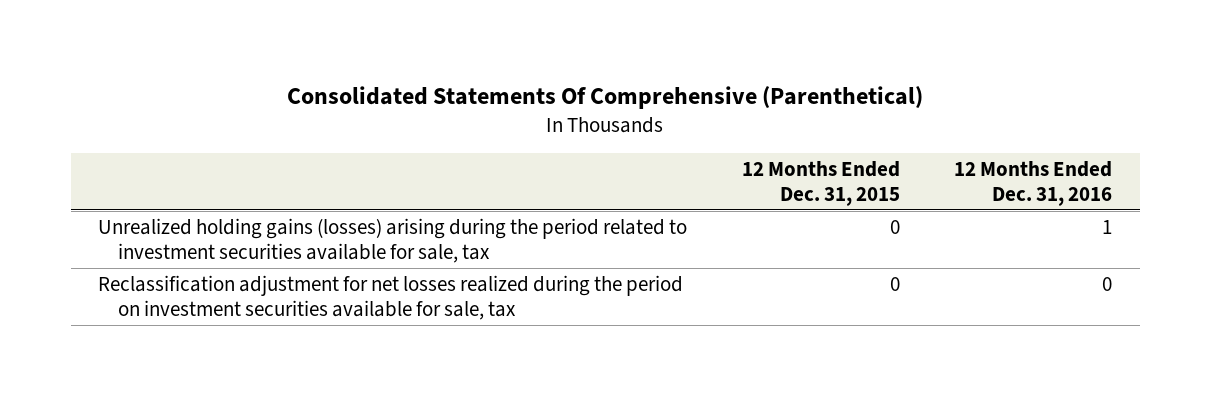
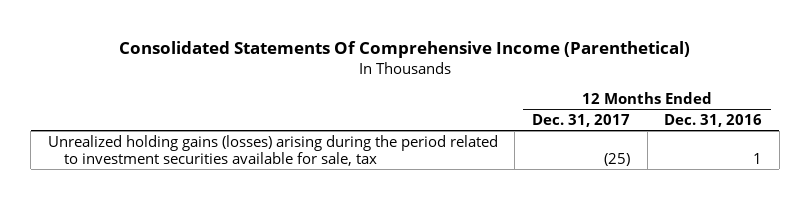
- Consolidated Statements Of Comprehensive (Parenthetical)
+ Consolidated Statements Of Comprehensive Income (Parenthetical)
- | 12 Months Ended Dec. 31, 2015 | 12 Months Ended Dec. 31, 2016
+ | 12 Months Ended Dec. 31, 2017 | 12 Months Ended Dec. 31, 2016
- Reclassification adjustment for net losses realized during the period on investment securities available for sale, tax | 0 | 0

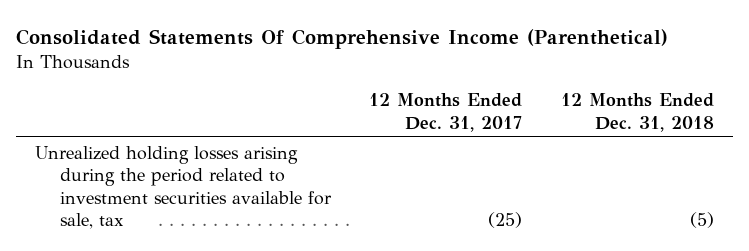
- | 12 Months Ended Dec. 31, 2017 | 12 Months Ended Dec. 31, 2016
+ | 12 Months Ended Dec. 31, 2017 | 12 Months Ended Dec. 31, 2018
- Unrealized holding gains (losses) arising during the period related to investment securities available for sale, tax | (25) | 1
+ Unrealized holding losses arising during the period related to investment securities available for sale, tax | (25) | (5)

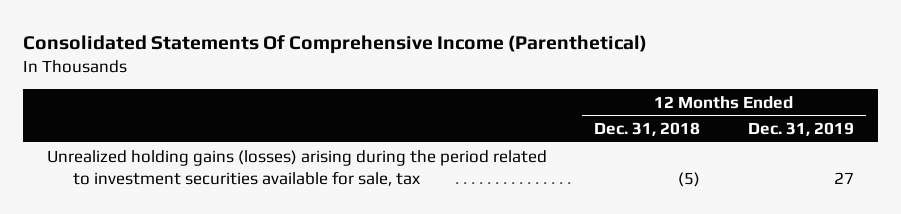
- | 12 Months Ended Dec. 31, 2017 | 12 Months Ended Dec. 31, 2018
+ | 12 Months Ended Dec. 31, 2018 | 12 Months Ended Dec. 31, 2019
- Unrealized holding losses arising during the period related to investment securities available for sale, tax | (25) | (5)
+ Unrealized holding gains (losses) arising during the period related to investment securities available for sale, tax | (5) | 27

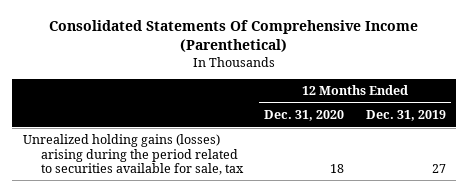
- | 12 Months Ended Dec. 31, 2018 | 12 Months Ended Dec. 31, 2019
+ | 12 Months Ended Dec. 31, 2020 | 12 Months Ended Dec. 31, 2019
- Unrealized holding gains (losses) arising during the period related to investment securities available for sale, tax | (5) | 27
+ Unrealized holding gains (losses) arising during the period related to securities available for sale, tax | 18 | 27

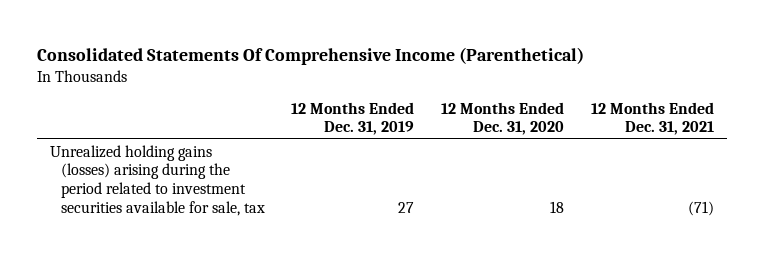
- | 12 Months Ended Dec. 31, 2020 | 12 Months Ended Dec. 31, 2019
+ | 12 Months Ended Dec. 31, 2019 | 12 Months Ended Dec. 31, 2020 | 12 Months Ended Dec. 31, 2021
- Unrealized holding gains (losses) arising during the period related to securities available for sale, tax | 18 | 27
+ Unrealized holding gains (losses) arising during the period related to investment securities available for sale, tax | 27 | 18 | (71)

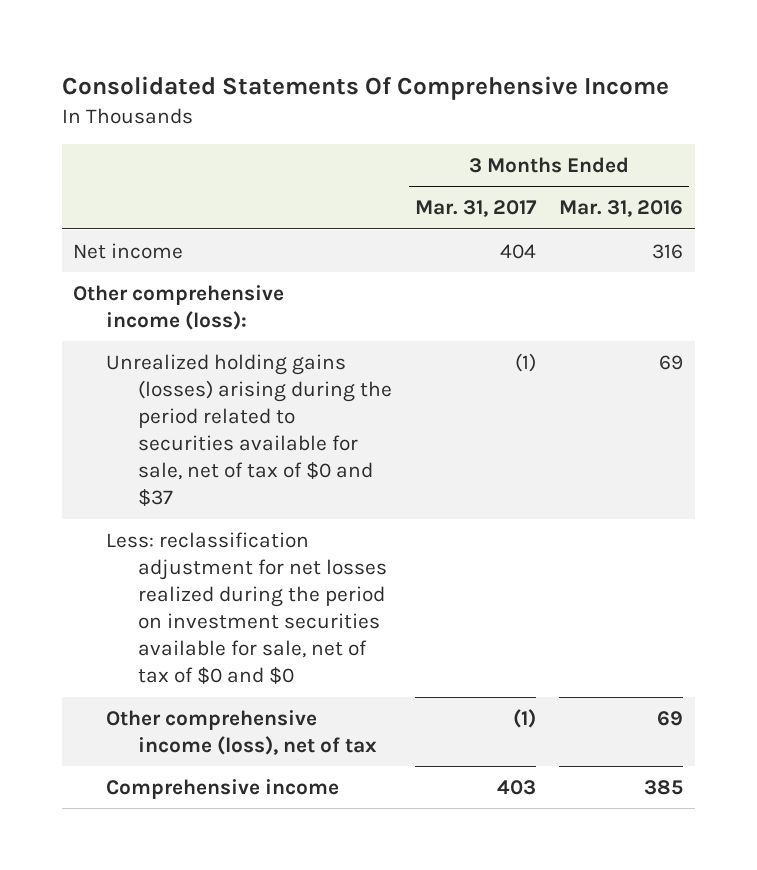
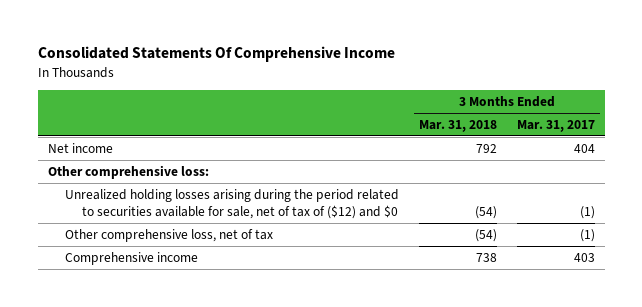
- | 3 Months Ended Mar. 31, 2017 | 3 Months Ended Mar. 31, 2016
+ | 3 Months Ended Mar. 31, 2018 | 3 Months Ended Mar. 31, 2017
- Other comprehensive income (loss):
- Unrealized holding gains (losses) arising during the period related to securities available for sale, net of tax of $0 and $37 | (1) | 69
- Less: reclassification adjustment for net losses realized during the period on investment securities available for sale, net of tax of $0 and $0
- Other comprehensive income (loss), net of tax | (1) | 69
+ Other comprehensive loss:
+ Unrealized holding losses arising during the period related to securities available for sale, net of tax of ($12) and $0 | (54) | (1)
+ Other comprehensive loss, net of tax | (54) | (1)

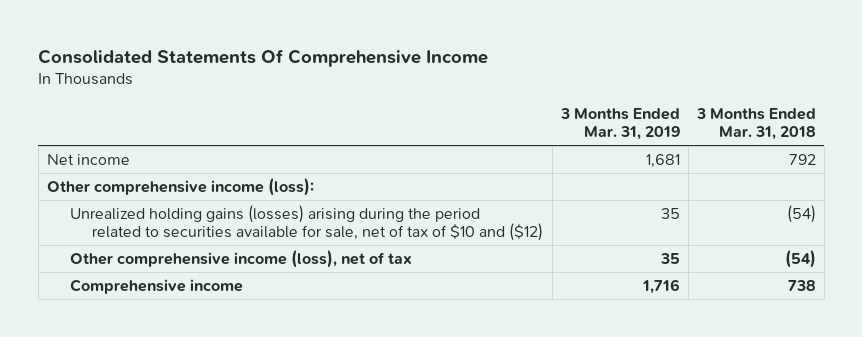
- | 3 Months Ended Mar. 31, 2018 | 3 Months Ended Mar. 31, 2017
+ | 3 Months Ended Mar. 31, 2019 | 3 Months Ended Mar. 31, 2018
- Other comprehensive loss:
- Unrealized holding losses arising during the period related to securities available for sale, net of tax of ($12) and $0 | (54) | (1)
- Other comprehensive loss, net of tax | (54) | (1)
+ Other comprehensive income (loss):
+ Unrealized holding gains (losses) arising during the period related to securities available for sale, net of tax of $10 and ($12) | 35 | (54)
+ Other comprehensive income (loss), net of tax | 35 | (54)

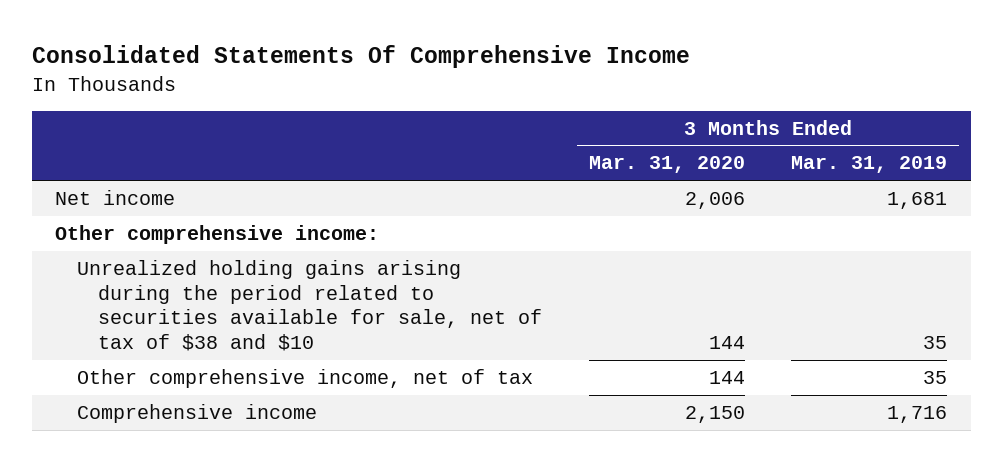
- | 3 Months Ended Mar. 31, 2019 | 3 Months Ended Mar. 31, 2018
+ | 3 Months Ended Mar. 31, 2020 | 3 Months Ended Mar. 31, 2019
- Other comprehensive income (loss):
- Unrealized holding gains (losses) arising during the period related to securities available for sale, net of tax of $10 and ($12) | 35 | (54)
- Other comprehensive income (loss), net of tax | 35 | (54)
+ Other comprehensive income:
+ Unrealized holding gains arising during the period related to securities available for sale, net of tax of $38 and $10 | 144 | 35
+ Other comprehensive income, net of tax | 144 | 35

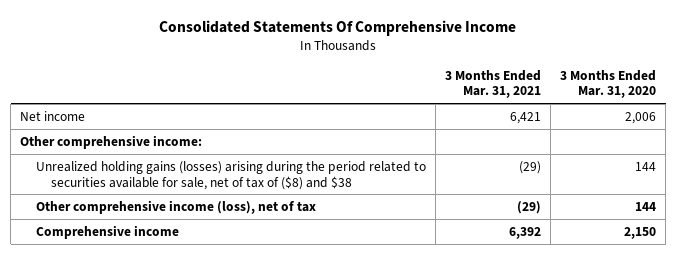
- | 3 Months Ended Mar. 31, 2020 | 3 Months Ended Mar. 31, 2019
+ | 3 Months Ended Mar. 31, 2021 | 3 Months Ended Mar. 31, 2020
- Unrealized holding gains arising during the period related to securities available for sale, net of tax of $38 and $10 | 144 | 35
- Other comprehensive income, net of tax | 144 | 35
+ Unrealized holding gains (losses) arising during the period related to securities available for sale, net of tax of ($8) and $38 | (29) | 144
+ Other comprehensive income (loss), net of tax | (29) | 144

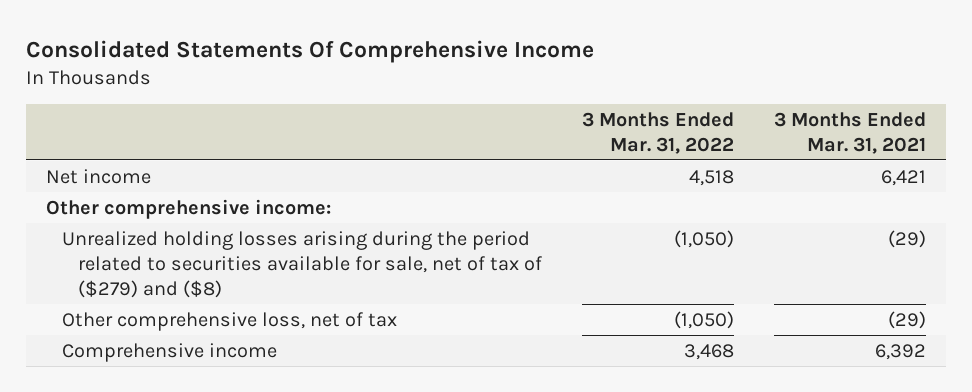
- | 3 Months Ended Mar. 31, 2021 | 3 Months Ended Mar. 31, 2020
+ | 3 Months Ended Mar. 31, 2022 | 3 Months Ended Mar. 31, 2021
- Unrealized holding gains (losses) arising during the period related to securities available for sale, net of tax of ($8) and $38 | (29) | 144
- Other comprehensive income (loss), net of tax | (29) | 144
+ Unrealized holding losses arising during the period related to securities available for sale, net of tax of ($279) and ($8) | (1,050) | (29)
+ Other comprehensive loss, net of tax | (1,050) | (29)

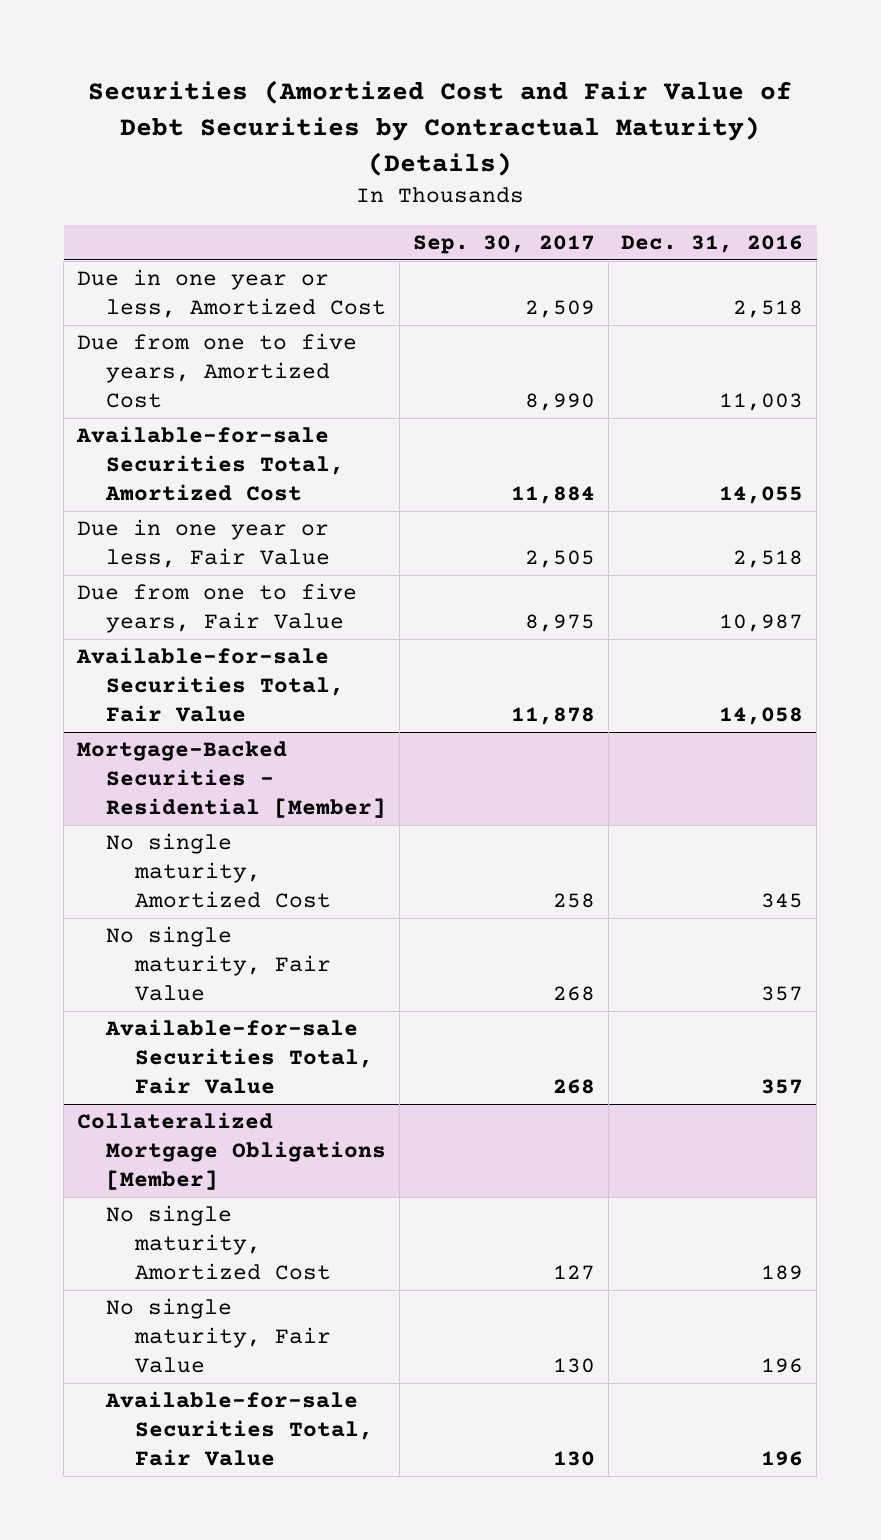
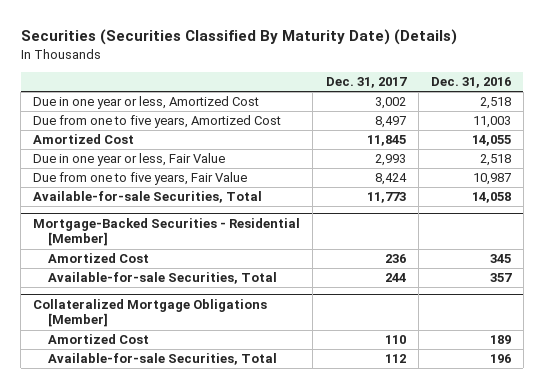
- Securities (Amortized Cost and Fair Value of Debt Securities by Contractual Maturity) (Details)
+ Securities (Securities Classified By Maturity Date) (Details)
- | Sep. 30, 2017 | Dec. 31, 2016
+ | Dec. 31, 2017 | Dec. 31, 2016
- Available-for-sale Securities Total, Amortized Cost | 11,884 | 14,055
+ Amortized Cost | 11,845 | 14,055
- Available-for-sale Securities Total, Fair Value | 11,878 | 14,058
+ Available-for-sale Securities, Total | 11,773 | 14,058
@ Mortgage-Backed Securities - Residential [Member]
- No single maturity, Amortized Cost | 258 | 345
- No single maturity, Fair Value | 268 | 357
- Available-for-sale Securities Total, Fair Value | 268 | 357
+ Amortized Cost | 236 | 345
+ Available-for-sale Securities, Total | 244 | 357
@ Collateralized Mortgage Obligations [Member]
- No single maturity, Amortized Cost | 127 | 189
- No single maturity, Fair Value | 130 | 196
- Available-for-sale Securities Total, Fair Value | 130 | 196
+ Amortized Cost | 110 | 189
+ Available-for-sale Securities, Total | 112 | 196

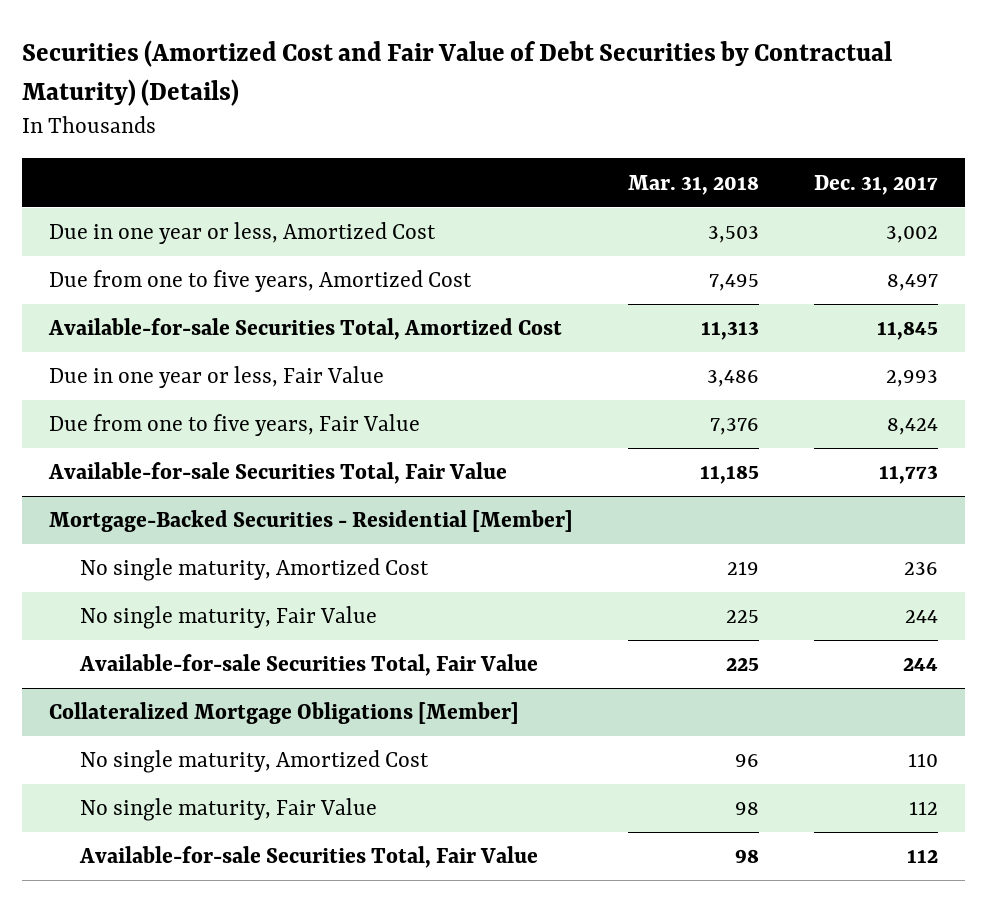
- Securities (Securities Classified By Maturity Date) (Details)
+ Securities (Amortized Cost and Fair Value of Debt Securities by Contractual Maturity) (Details)
- | Dec. 31, 2017 | Dec. 31, 2016
+ | Mar. 31, 2018 | Dec. 31, 2017
- Amortized Cost | 11,845 | 14,055
+ Available-for-sale Securities Total, Amortized Cost | 11,313 | 11,845
- Available-for-sale Securities, Total | 11,773 | 14,058
+ Available-for-sale Securities Total, Fair Value | 11,185 | 11,773
@ Mortgage-Backed Securities - Residential [Member]
- Amortized Cost | 236 | 345
- Available-for-sale Securities, Total | 244 | 357
+ No single maturity, Amortized Cost | 219 | 236
+ No single maturity, Fair Value | 225 | 244
+ Available-for-sale Securities Total, Fair Value | 225 | 244
@ Collateralized Mortgage Obligations [Member]
- Amortized Cost | 110 | 189
- Available-for-sale Securities, Total | 112 | 196
+ No single maturity, Amortized Cost | 96 | 110
+ No single maturity, Fair Value | 98 | 112
+ Available-for-sale Securities Total, Fair Value | 98 | 112

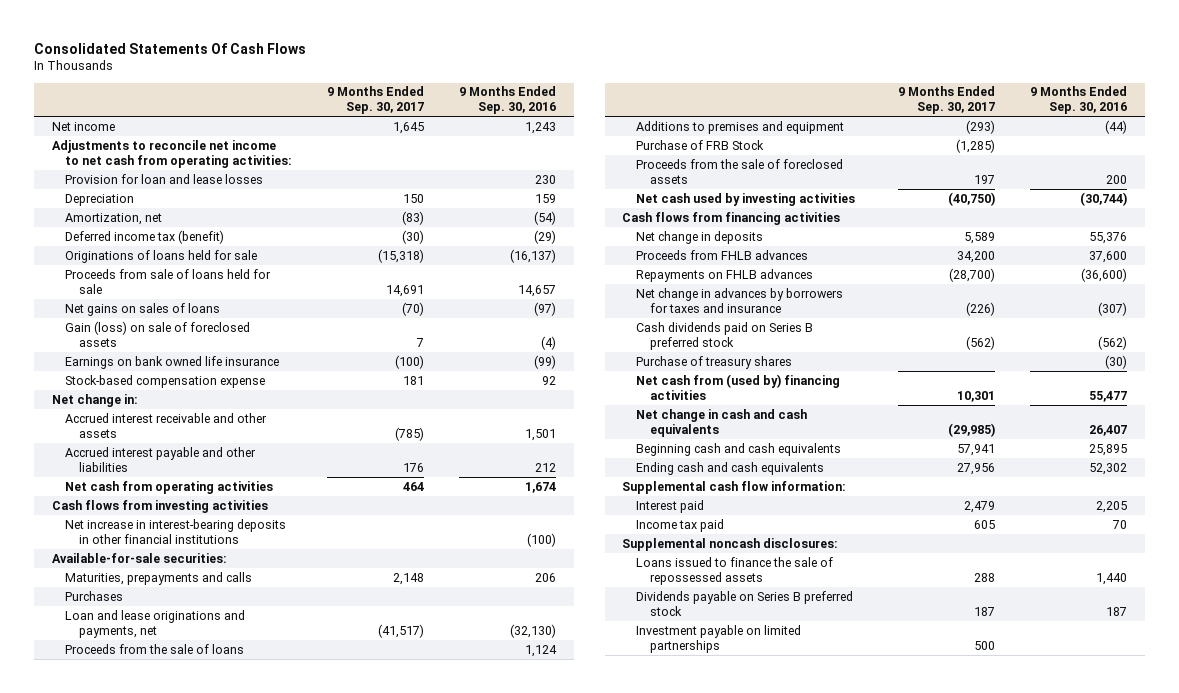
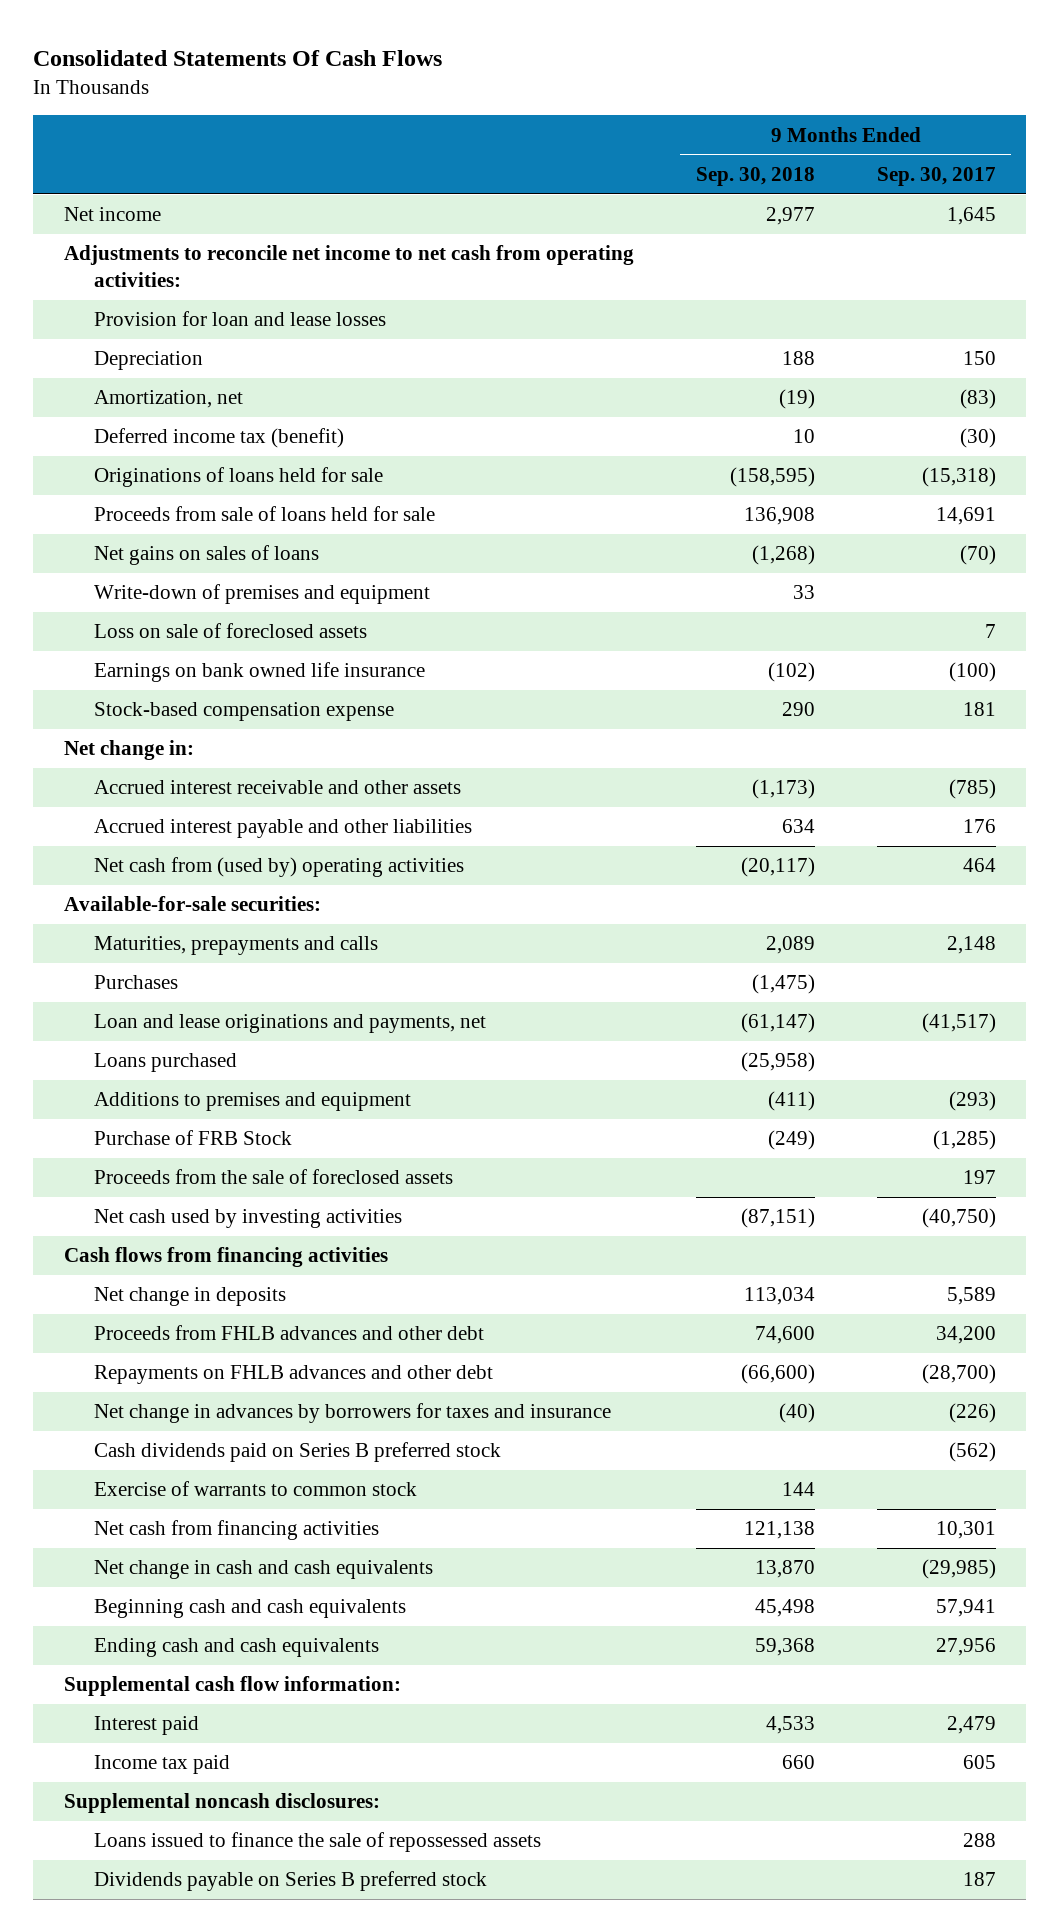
- | 9 Months Ended Sep. 30, 2017 | 9 Months Ended Sep. 30, 2016
+ | 9 Months Ended Sep. 30, 2018 | 9 Months Ended Sep. 30, 2017
- Gain (loss) on sale of foreclosed assets | 7 | (4)
+ Write-down of premises and equipment | 33 |
+ Loss on sale of foreclosed assets | | 7
- Net cash from operating activities | 464 | 1,674
- Cash flows from investing activities
- Net increase in interest-bearing deposits in other financial institutions | | (100)
+ Net cash from (used by) operating activities | (20,117) | 464
- Proceeds from the sale of loans | | 1,124
+ Loans purchased | (25,958) |
- Proceeds from FHLB advances | 34,200 | 37,600
- Repayments on FHLB advances | (28,700) | (36,600)
+ Proceeds from FHLB advances and other debt | 74,600 | 34,200
+ Repayments on FHLB advances and other debt | (66,600) | (28,700)
- Purchase of treasury shares | | (30)
- Net cash from (used by) financing activities | 10,301 | 55,477
+ Exercise of warrants to common stock | 144 |
+ Net cash from financing activities | 121,138 | 10,301
- Investment payable on limited partnerships | 500 |

